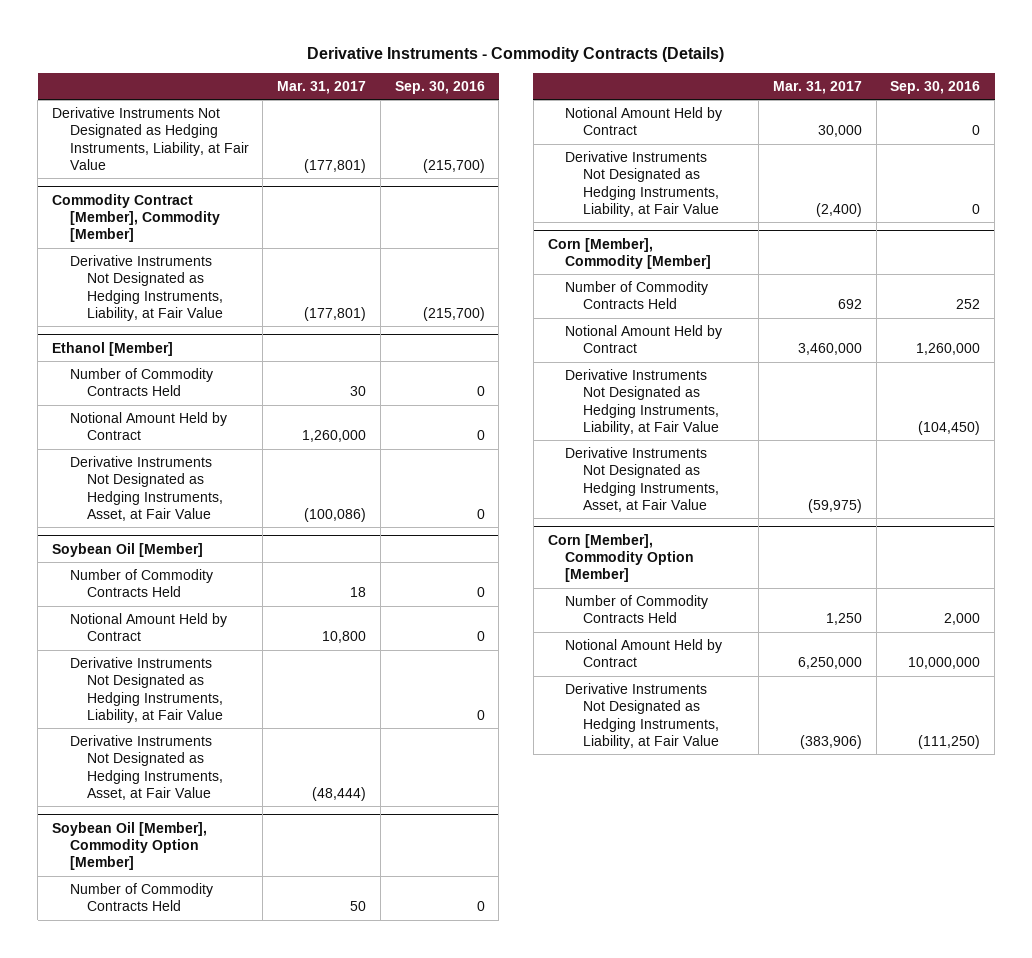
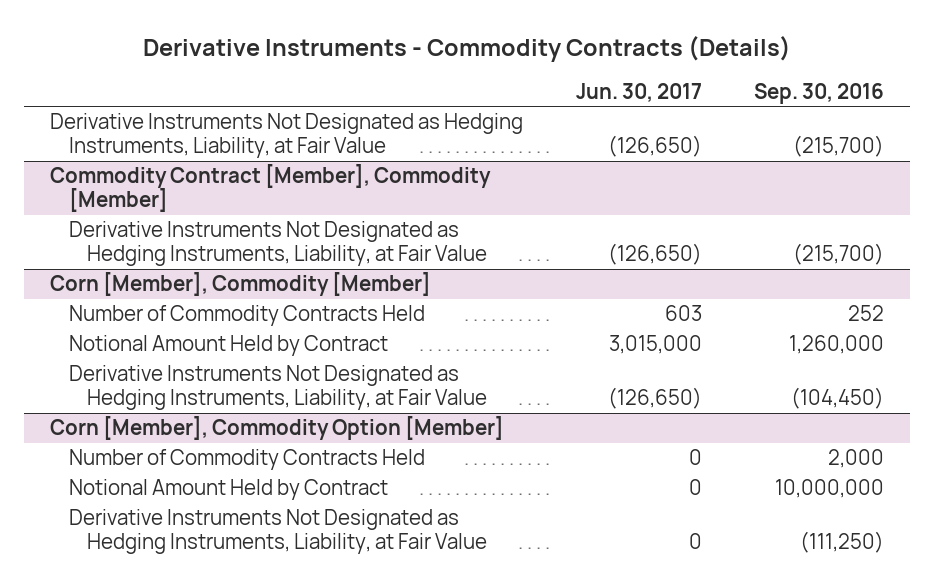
- | Mar. 31, 2017 | Sep. 30, 2016
+ | Jun. 30, 2017 | Sep. 30, 2016
- Ethanol [Member]
- Number of Commodity Contracts Held | 30 | 0
- Notional Amount Held by Contract | 1,260,000 | 0
- Derivative Instruments Not Designated as Hedging Instruments, Asset, at Fair Value | (100,086) | 0
- Soybean Oil [Member]
- Number of Commodity Contracts Held | 18 | 0
- Notional Amount Held by Contract | 10,800 | 0
- Derivative Instruments Not Designated as Hedging Instruments, Liability, at Fair Value | | 0
- Derivative Instruments Not Designated as Hedging Instruments, Asset, at Fair Value | (48,444) |
- Soybean Oil [Member], Commodity Option [Member]
- Number of Commodity Contracts Held | 50 | 0
- Notional Amount Held by Contract | 30,000 | 0
- Derivative Instruments Not Designated as Hedging Instruments, Liability, at Fair Value | (2,400) | 0
@ Corn [Member], Commodity [Member]
- Derivative Instruments Not Designated as Hedging Instruments, Asset, at Fair Value | (59,975) |

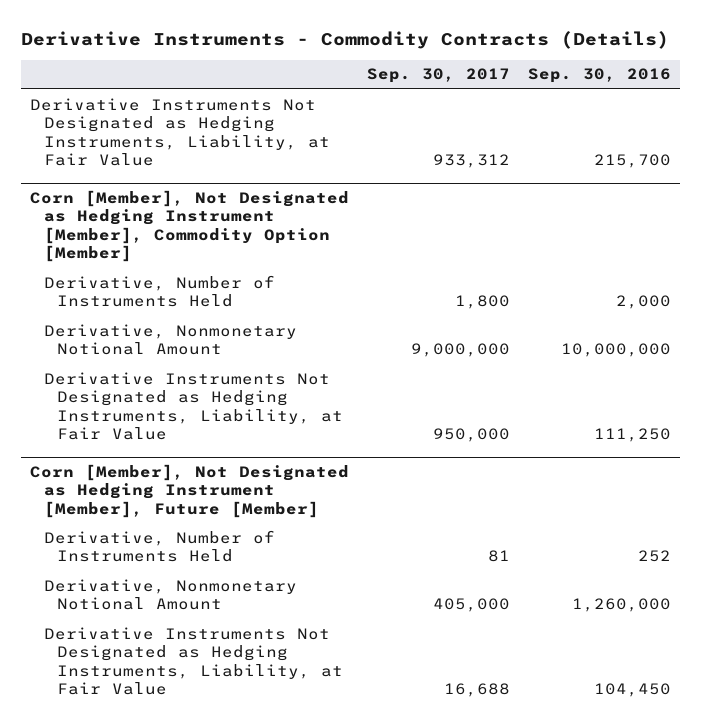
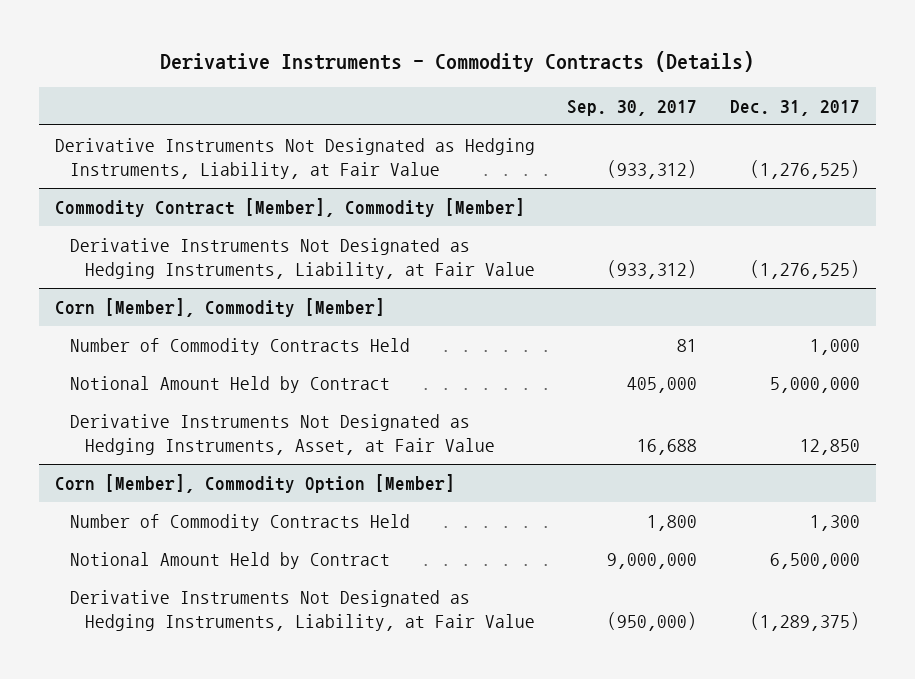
- | Sep. 30, 2017 | Sep. 30, 2016
+ | Sep. 30, 2017 | Dec. 31, 2017
- Derivative Instruments Not Designated as Hedging Instruments, Liability, at Fair Value | 933,312 | 215,700
- Corn [Member], Not Designated as Hedging Instrument [Member], Commodity Option [Member]
- Derivative, Number of Instruments Held | 1,800 | 2,000
- Derivative, Nonmonetary Notional Amount | 9,000,000 | 10,000,000
- Derivative Instruments Not Designated as Hedging Instruments, Liability, at Fair Value | 950,000 | 111,250
- Corn [Member], Not Designated as Hedging Instrument [Member], Future [Member]
- Derivative, Number of Instruments Held | 81 | 252
- Derivative, Nonmonetary Notional Amount | 405,000 | 1,260,000
- Derivative Instruments Not Designated as Hedging Instruments, Liability, at Fair Value | 16,688 | 104,450
+ Derivative Instruments Not Designated as Hedging Instruments, Liability, at Fair Value | (933,312) | (1,276,525)
+ Commodity Contract [Member], Commodity [Member]
+ Derivative Instruments Not Designated as Hedging Instruments, Liability, at Fair Value | (933,312) | (1,276,525)
+ Corn [Member], Commodity [Member]
+ Number of Commodity Contracts Held | 81 | 1,000
+ Notional Amount Held by Contract | 405,000 | 5,000,000
+ Derivative Instruments Not Designated as Hedging Instruments, Asset, at Fair Value | 16,688 | 12,850
+ Corn [Member], Commodity Option [Member]
+ Number of Commodity Contracts Held | 1,800 | 1,300
+ Notional Amount Held by Contract | 9,000,000 | 6,500,000
+ Derivative Instruments Not Designated as Hedging Instruments, Liability, at Fair Value | (950,000) | (1,289,375)

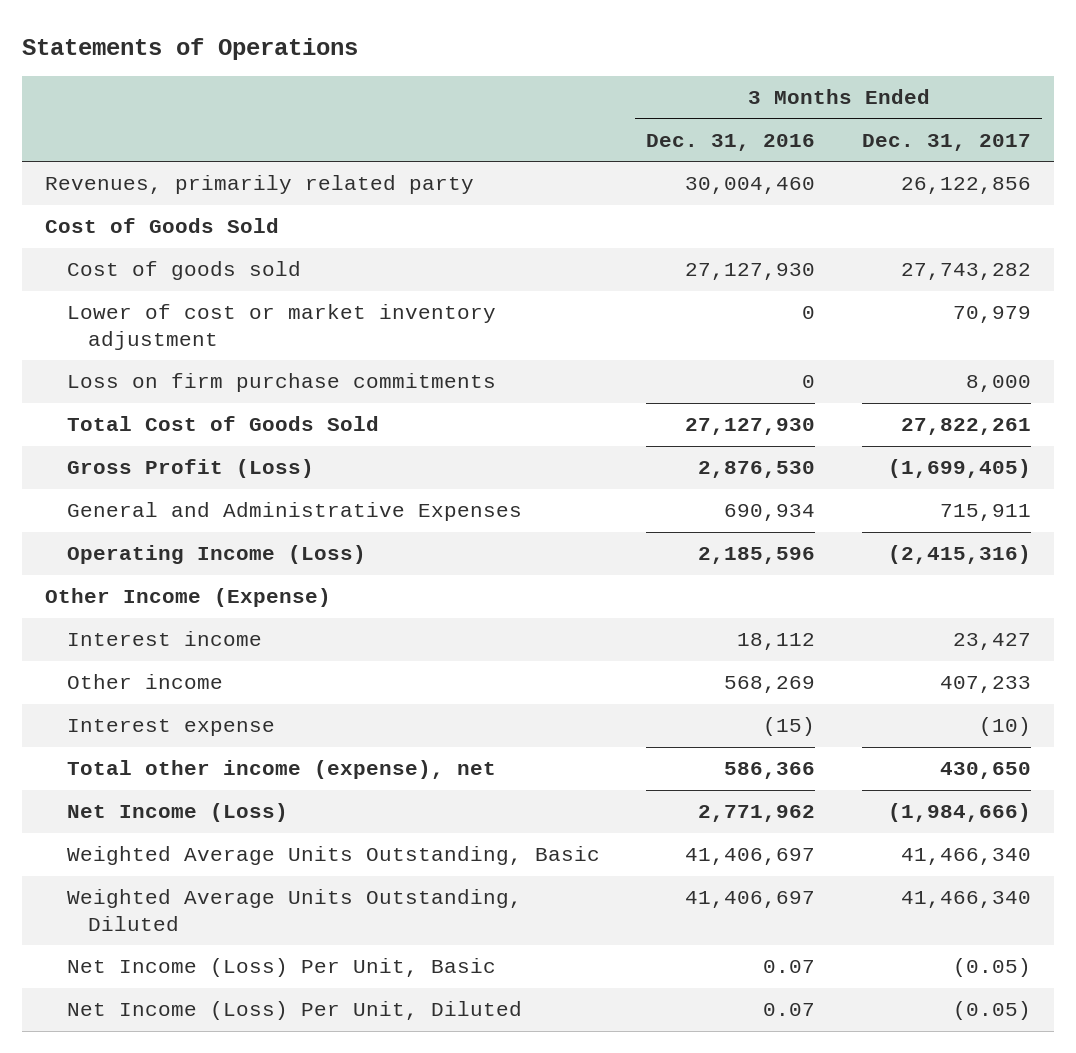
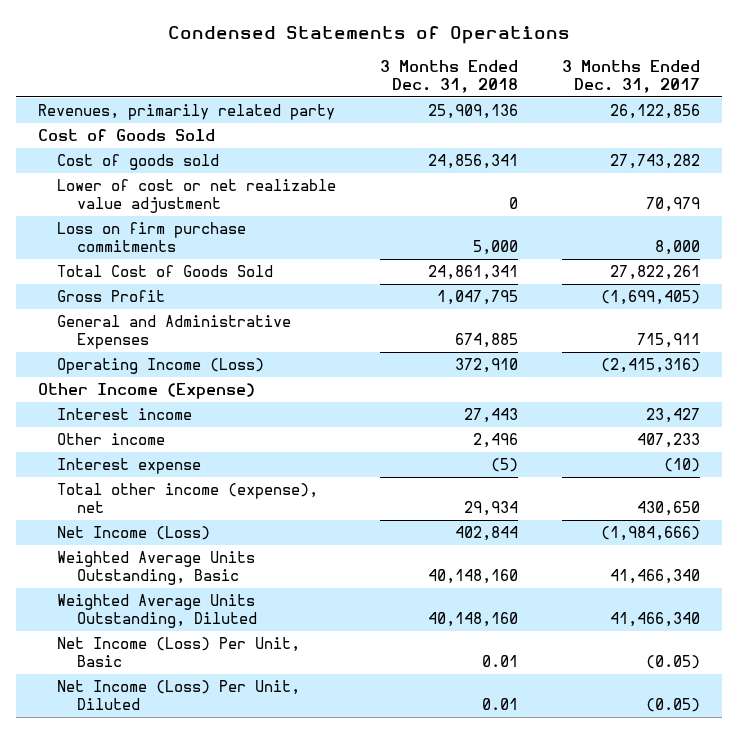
- Statements of Operations
+ Condensed Statements of Operations
- | 3 Months Ended Dec. 31, 2016 | 3 Months Ended Dec. 31, 2017
+ | 3 Months Ended Dec. 31, 2018 | 3 Months Ended Dec. 31, 2017
- Lower of cost or market inventory adjustment | 0 | 70,979
+ Lower of cost or net realizable value adjustment | 0 | 70,979
- Gross Profit (Loss) | 2,876,530 | (1,699,405)
+ Gross Profit | 1,047,795 | (1,699,405)

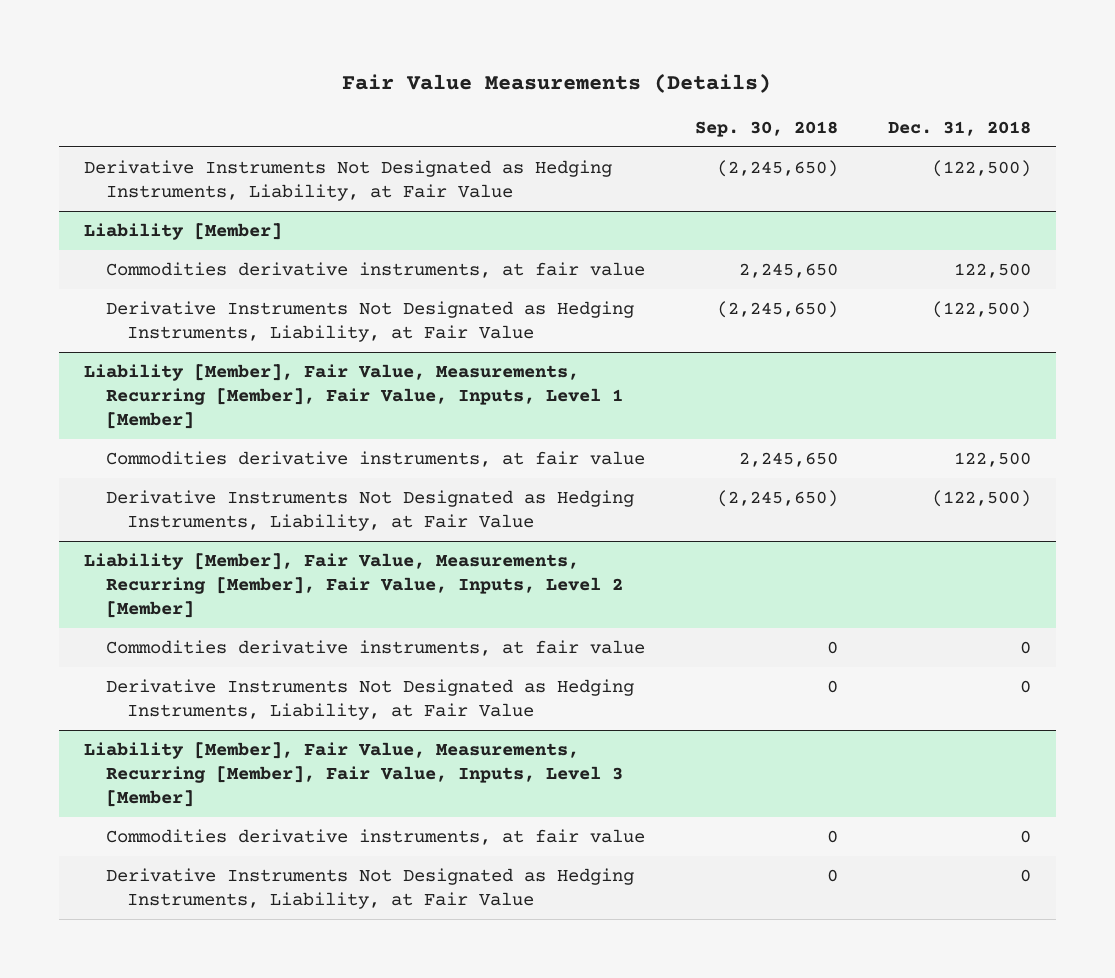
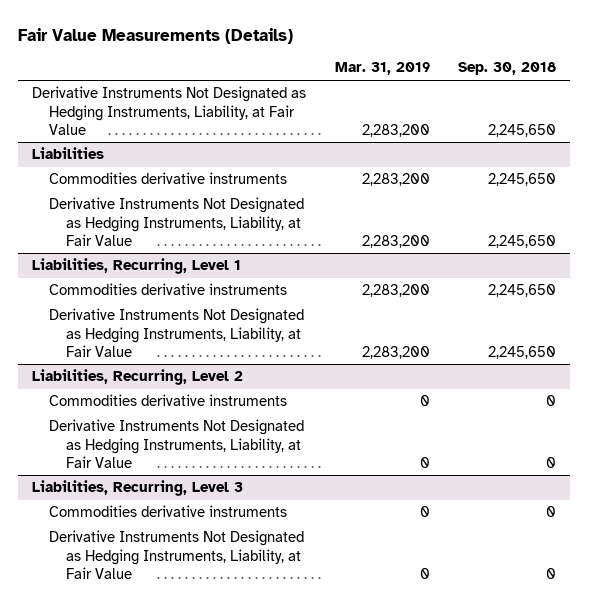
- | Sep. 30, 2018 | Dec. 31, 2018
+ | Mar. 31, 2019 | Sep. 30, 2018
- Derivative Instruments Not Designated as Hedging Instruments, Liability, at Fair Value | (2,245,650) | (122,500)
- Liability [Member]
- Commodities derivative instruments, at fair value | 2,245,650 | 122,500
- Derivative Instruments Not Designated as Hedging Instruments, Liability, at Fair Value | (2,245,650) | (122,500)
- Liability [Member], Fair Value, Measurements, Recurring [Member], Fair Value, Inputs, Level 1 [Member]
- Commodities derivative instruments, at fair value | 2,245,650 | 122,500
- Derivative Instruments Not Designated as Hedging Instruments, Liability, at Fair Value | (2,245,650) | (122,500)
- Liability [Member], Fair Value, Measurements, Recurring [Member], Fair Value, Inputs, Level 2 [Member]
- Commodities derivative instruments, at fair value | 0 | 0
+ Derivative Instruments Not Designated as Hedging Instruments, Liability, at Fair Value | 2,283,200 | 2,245,650
+ Liabilities
+ Commodities derivative instruments | 2,283,200 | 2,245,650
+ Derivative Instruments Not Designated as Hedging Instruments, Liability, at Fair Value | 2,283,200 | 2,245,650
+ Liabilities, Recurring, Level 1
+ Commodities derivative instruments | 2,283,200 | 2,245,650
+ Derivative Instruments Not Designated as Hedging Instruments, Liability, at Fair Value | 2,283,200 | 2,245,650
+ Liabilities, Recurring, Level 2
+ Commodities derivative instruments | 0 | 0
- Liability [Member], Fair Value, Measurements, Recurring [Member], Fair Value, Inputs, Level 3 [Member]
- Commodities derivative instruments, at fair value | 0 | 0
+ Liabilities, Recurring, Level 3
+ Commodities derivative instruments | 0 | 0

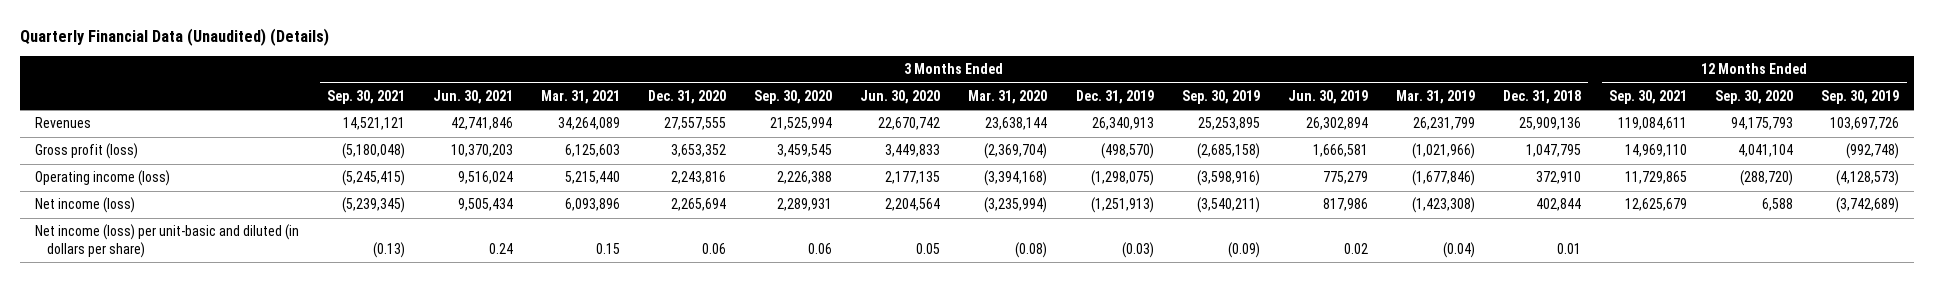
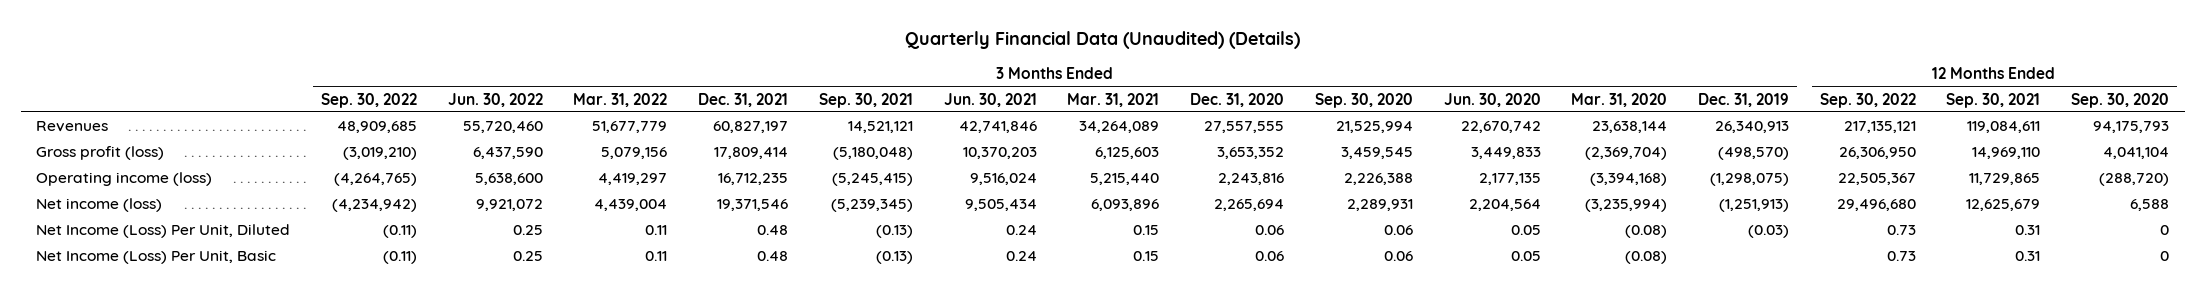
- | 3 Months Ended Sep. 30, 2021 | 3 Months Ended Jun. 30, 2021 | 3 Months Ended Mar. 31, 2021 | 3 Months Ended Dec. 31, 2020 | 3 Months Ended Sep. 30, 2020 | 3 Months Ended Jun. 30, 2020 | 3 Months Ended Mar. 31, 2020 | 3 Months Ended Dec. 31, 2019 | 3 Months Ended Sep. 30, 2019 | 3 Months Ended Jun. 30, 2019 | 3 Months Ended Mar. 31, 2019 | 3 Months Ended Dec. 31, 2018 | 12 Months Ended Sep. 30, 2021 | 12 Months Ended Sep. 30, 2020 | 12 Months Ended Sep. 30, 2019
+ | 3 Months Ended Sep. 30, 2022 | 3 Months Ended Jun. 30, 2022 | 3 Months Ended Mar. 31, 2022 | 3 Months Ended Dec. 31, 2021 | 3 Months Ended Sep. 30, 2021 | 3 Months Ended Jun. 30, 2021 | 3 Months Ended Mar. 31, 2021 | 3 Months Ended Dec. 31, 2020 | 3 Months Ended Sep. 30, 2020 | 3 Months Ended Jun. 30, 2020 | 3 Months Ended Mar. 31, 2020 | 3 Months Ended Dec. 31, 2019 | 12 Months Ended Sep. 30, 2022 | 12 Months Ended Sep. 30, 2021 | 12 Months Ended Sep. 30, 2020
- Net income (loss) per unit-basic and diluted (in dollars per share) | (0.13) | 0.24 | 0.15 | 0.06 | 0.06 | 0.05 | (0.08) | (0.03) | (0.09) | 0.02 | (0.04) | 0.01 | | |
+ Net Income (Loss) Per Unit, Diluted | (0.11) | 0.25 | 0.11 | 0.48 | (0.13) | 0.24 | 0.15 | 0.06 | 0.06 | 0.05 | (0.08) | (0.03) | 0.73 | 0.31 | 0
+ Net Income (Loss) Per Unit, Basic | (0.11) | 0.25 | 0.11 | 0.48 | (0.13) | 0.24 | 0.15 | 0.06 | 0.06 | 0.05 | (0.08) | | 0.73 | 0.31 | 0

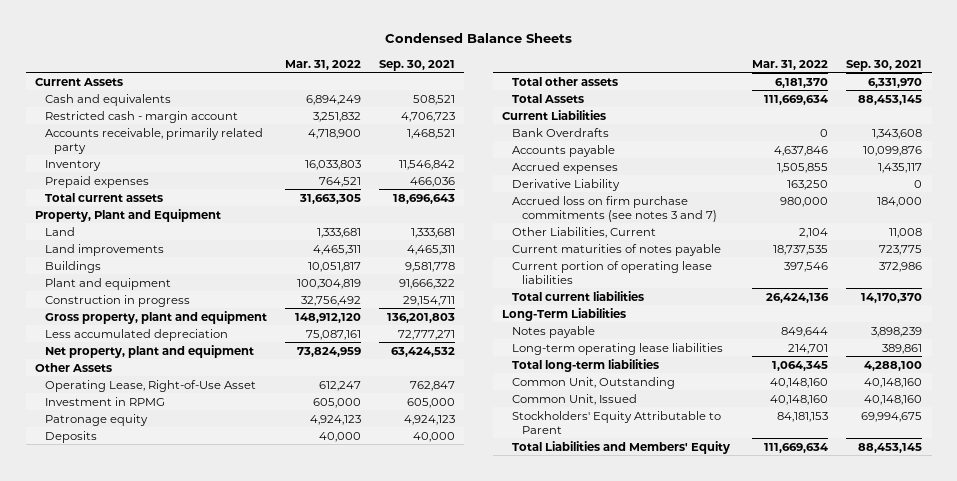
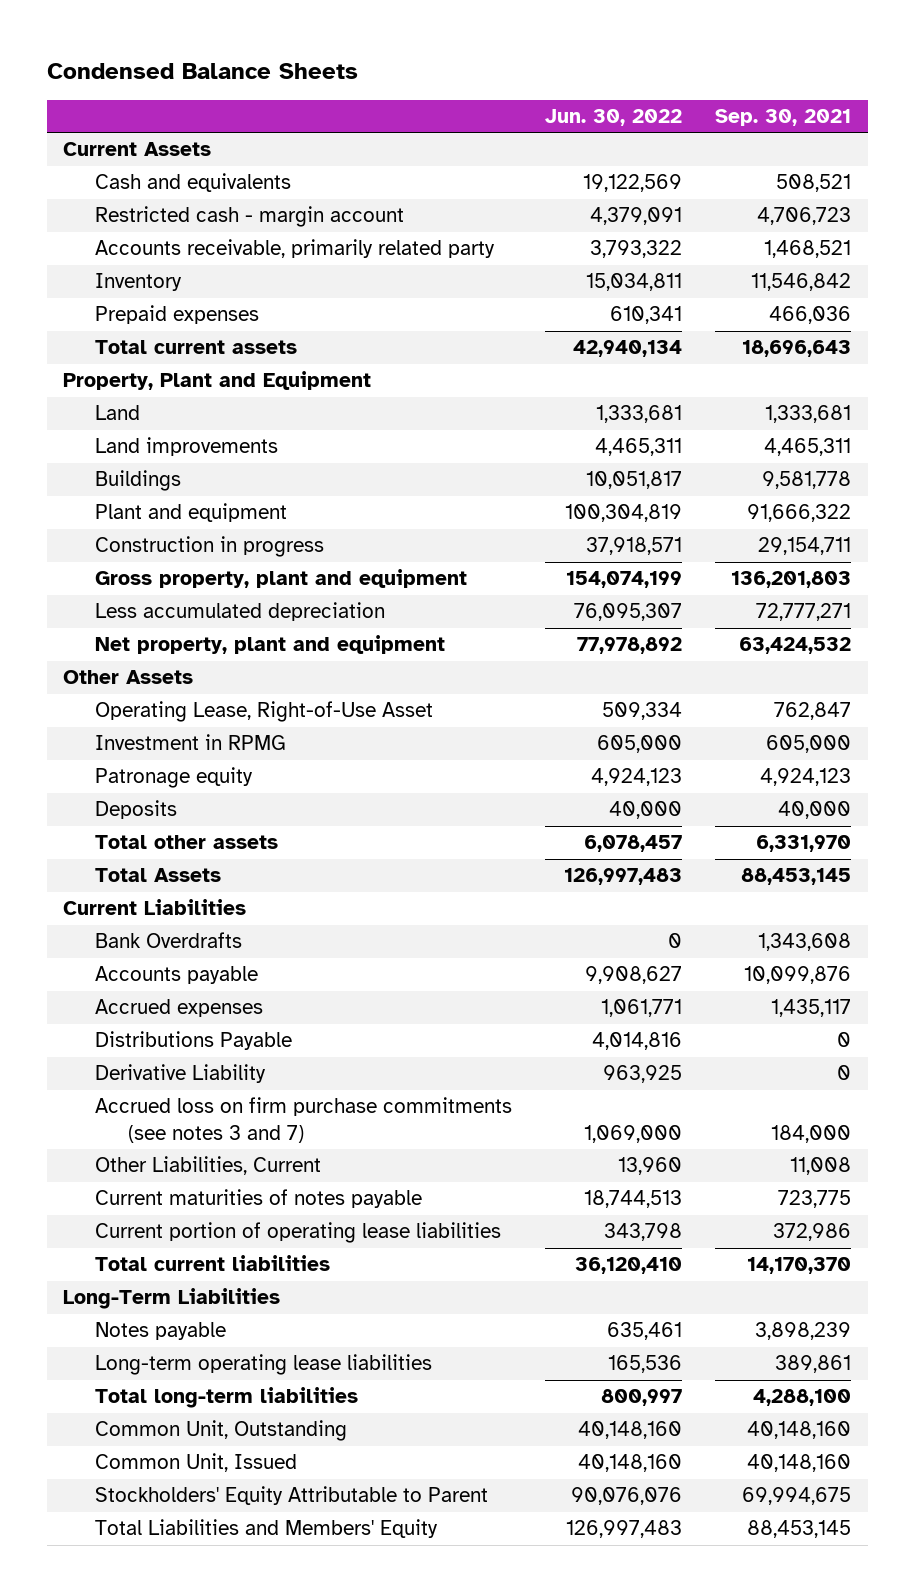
- | Mar. 31, 2022 | Sep. 30, 2021
+ | Jun. 30, 2022 | Sep. 30, 2021
+ Distributions Payable | 4,014,816 | 0

